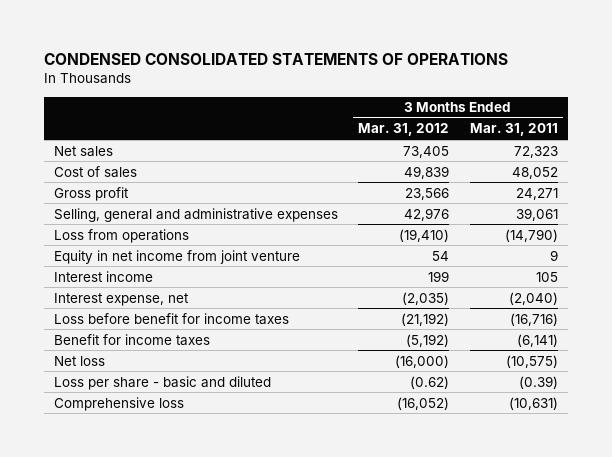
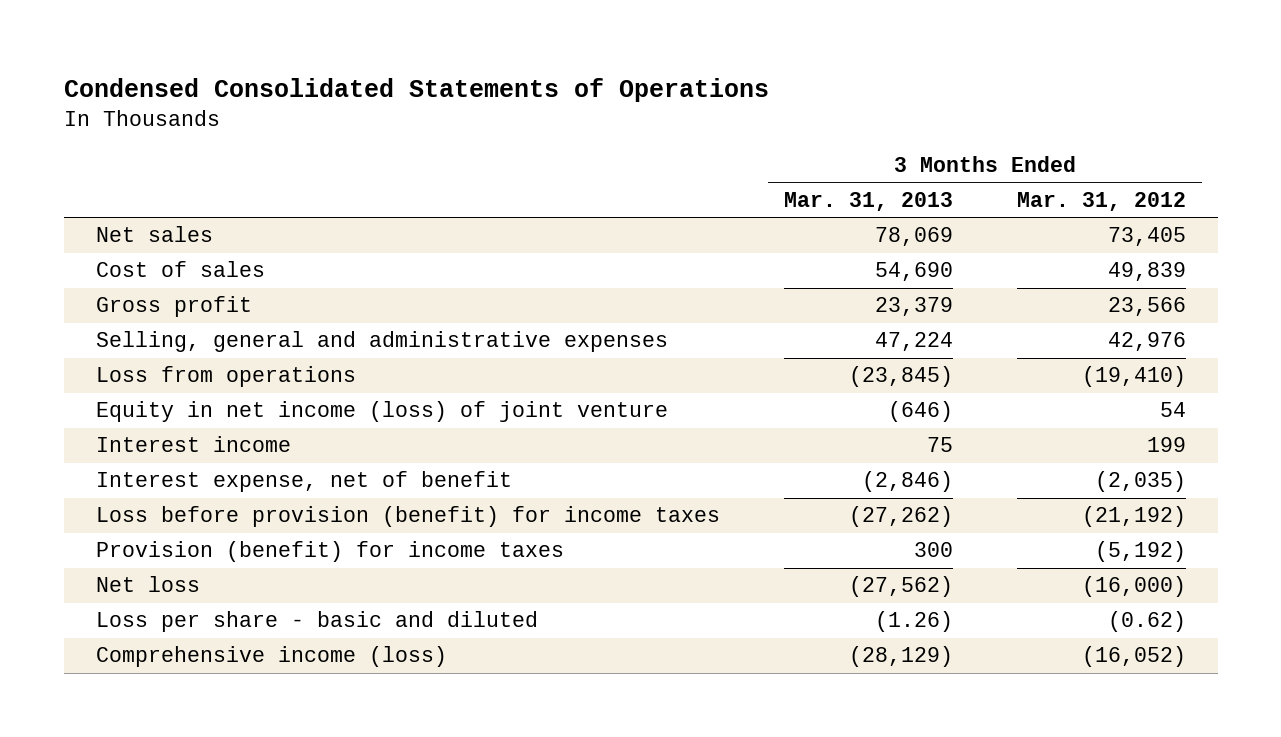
- CONDENSED CONSOLIDATED STATEMENTS OF OPERATIONS
+ Condensed Consolidated Statements of Operations
- | 3 Months Ended Mar. 31, 2012 | 3 Months Ended Mar. 31, 2011
+ | 3 Months Ended Mar. 31, 2013 | 3 Months Ended Mar. 31, 2012
- Equity in net income from joint venture | 54 | 9
+ Equity in net income (loss) of joint venture | (646) | 54
- Interest expense, net | (2,035) | (2,040)
- Loss before benefit for income taxes | (21,192) | (16,716)
- Benefit for income taxes | (5,192) | (6,141)
+ Interest expense, net of benefit | (2,846) | (2,035)
+ Loss before provision (benefit) for income taxes | (27,262) | (21,192)
+ Provision (benefit) for income taxes | 300 | (5,192)
- Comprehensive loss | (16,052) | (10,631)
+ Comprehensive income (loss) | (28,129) | (16,052)

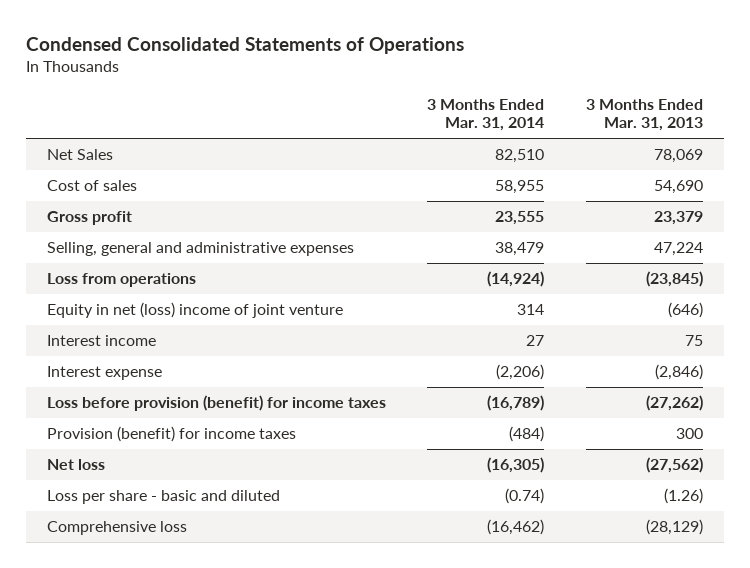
- | 3 Months Ended Mar. 31, 2013 | 3 Months Ended Mar. 31, 2012
+ | 3 Months Ended Mar. 31, 2014 | 3 Months Ended Mar. 31, 2013
- Net sales | 78,069 | 73,405
+ Net Sales | 82,510 | 78,069
- Equity in net income (loss) of joint venture | (646) | 54
+ Equity in net (loss) income of joint venture | 314 | (646)
- Interest expense, net of benefit | (2,846) | (2,035)
+ Interest expense | (2,206) | (2,846)
- Comprehensive income (loss) | (28,129) | (16,052)
+ Comprehensive loss | (16,462) | (28,129)

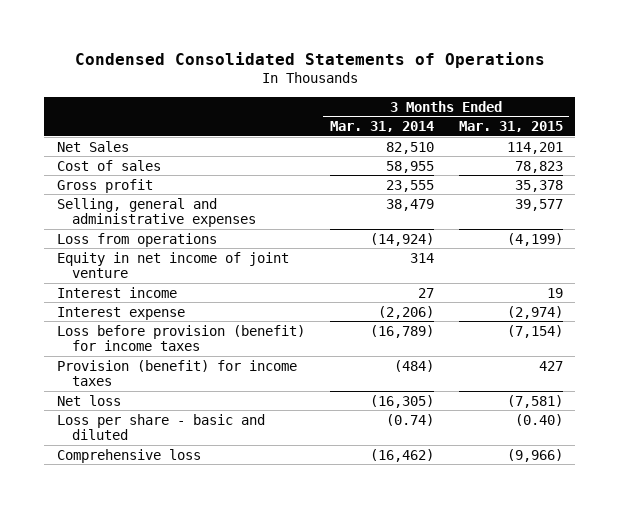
- | 3 Months Ended Mar. 31, 2014 | 3 Months Ended Mar. 31, 2013
+ | 3 Months Ended Mar. 31, 2014 | 3 Months Ended Mar. 31, 2015
- Equity in net (loss) income of joint venture | 314 | (646)
+ Equity in net income of joint venture | 314 |

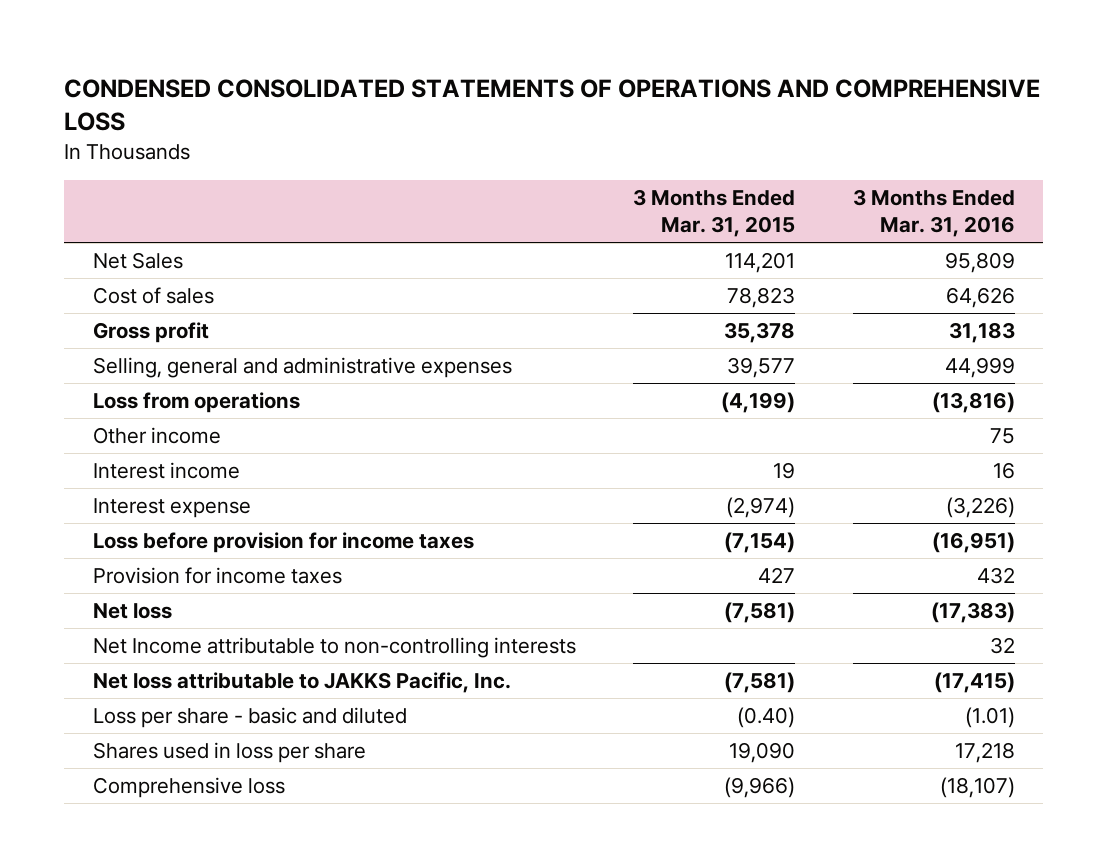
- Condensed Consolidated Statements of Operations
+ CONDENSED CONSOLIDATED STATEMENTS OF OPERATIONS AND COMPREHENSIVE LOSS
- | 3 Months Ended Mar. 31, 2014 | 3 Months Ended Mar. 31, 2015
+ | 3 Months Ended Mar. 31, 2015 | 3 Months Ended Mar. 31, 2016
- Equity in net income of joint venture | 314 |
+ Other income | | 75
- Loss before provision (benefit) for income taxes | (16,789) | (7,154)
- Provision (benefit) for income taxes | (484) | 427
+ Loss before provision for income taxes | (7,154) | (16,951)
+ Provision for income taxes | 427 | 432
+ Net Income attributable to non-controlling interests | | 32
+ Net loss attributable to JAKKS Pacific, Inc. | (7,581) | (17,415)
+ Shares used in loss per share | 19,090 | 17,218

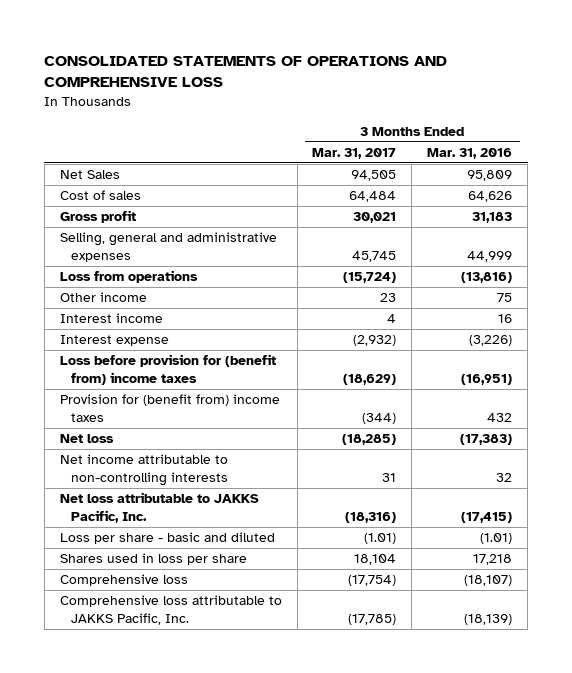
- CONDENSED CONSOLIDATED STATEMENTS OF OPERATIONS AND COMPREHENSIVE LOSS
+ CONSOLIDATED STATEMENTS OF OPERATIONS AND COMPREHENSIVE LOSS
- | 3 Months Ended Mar. 31, 2015 | 3 Months Ended Mar. 31, 2016
+ | 3 Months Ended Mar. 31, 2017 | 3 Months Ended Mar. 31, 2016
- Loss before provision for income taxes | (7,154) | (16,951)
- Provision for income taxes | 427 | 432
+ Loss before provision for (benefit from) income taxes | (18,629) | (16,951)
+ Provision for (benefit from) income taxes | (344) | 432
- Net Income attributable to non-controlling interests | | 32
+ Net income attributable to non-controlling interests | 31 | 32
+ Comprehensive loss attributable to JAKKS Pacific, Inc. | (17,785) | (18,139)

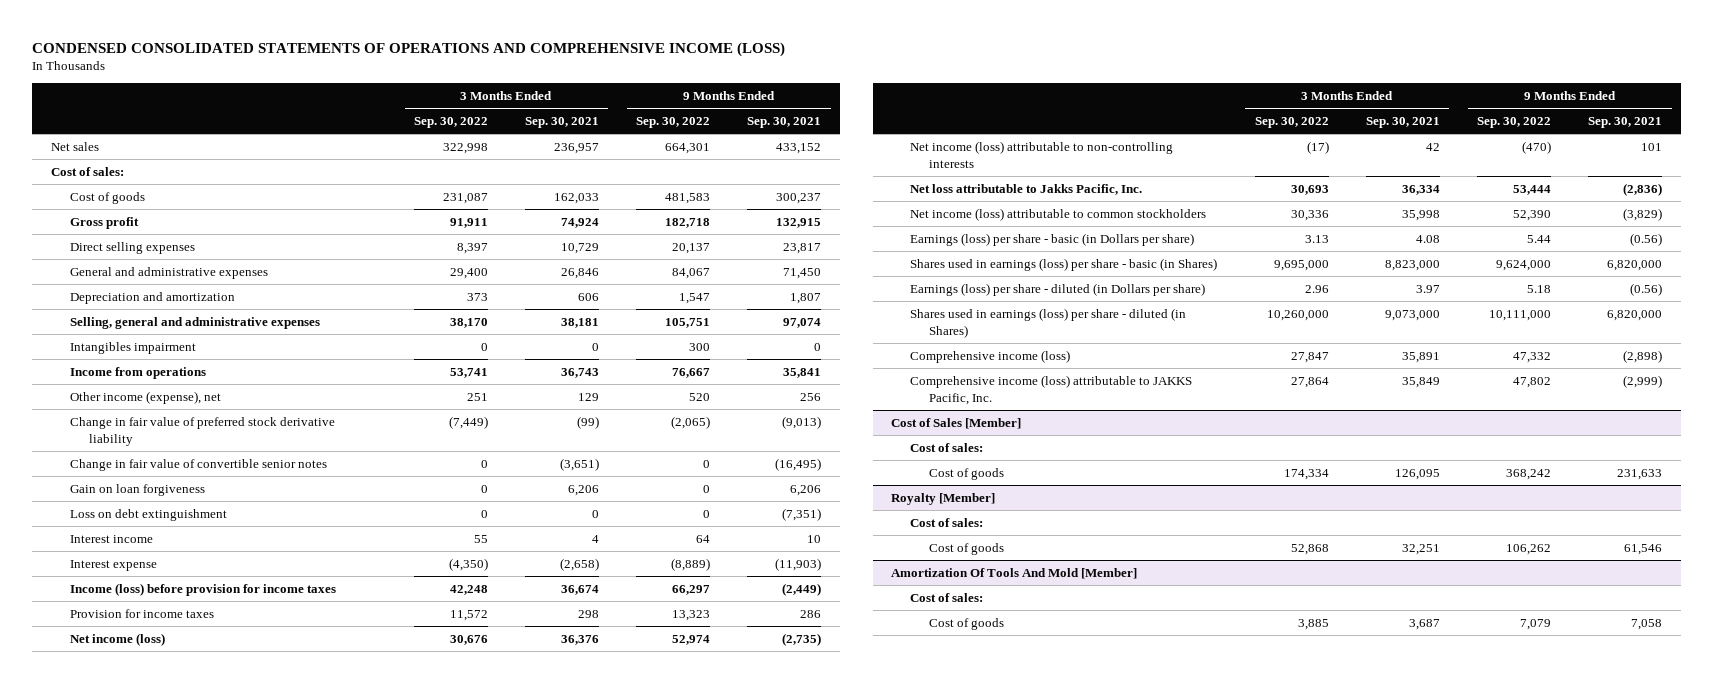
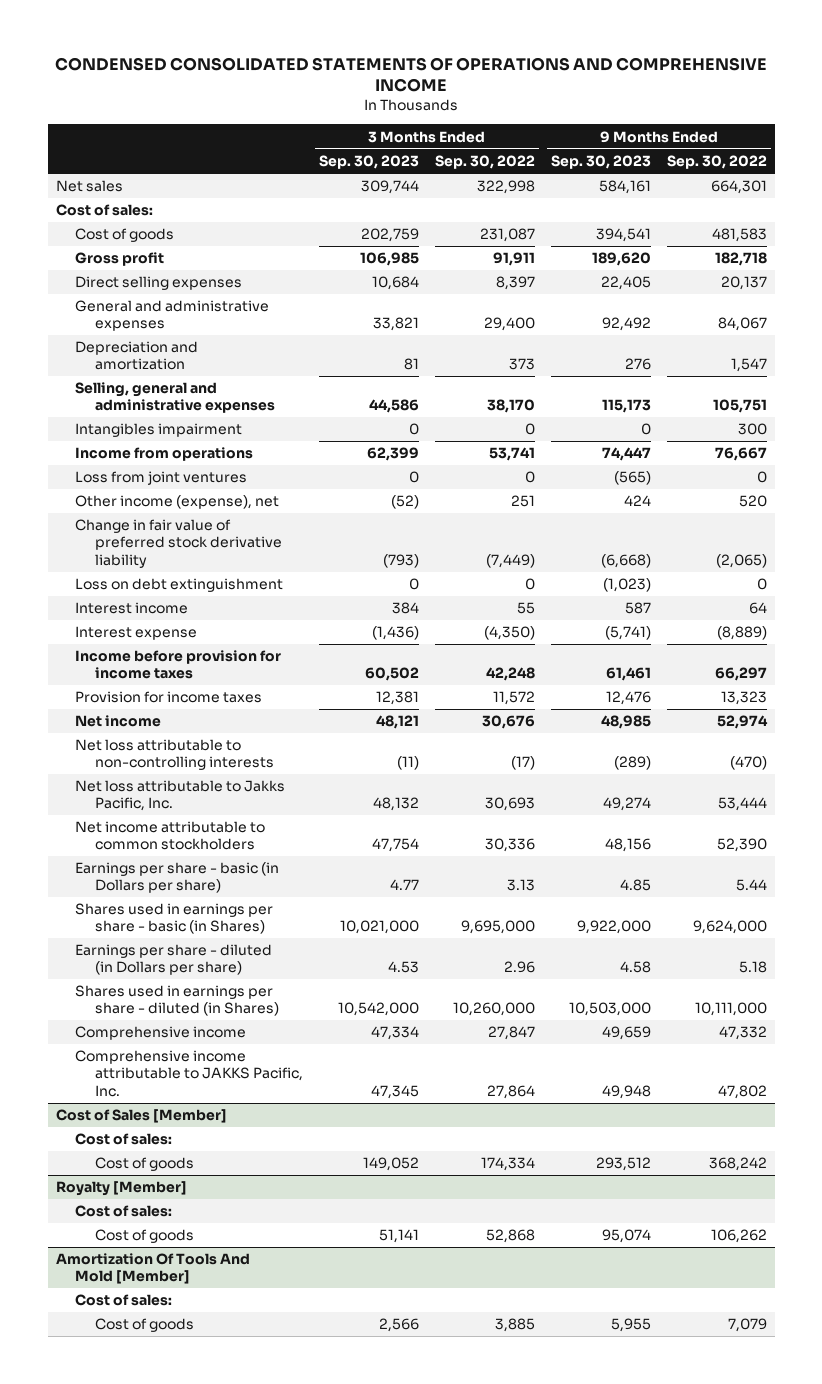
- CONDENSED CONSOLIDATED STATEMENTS OF OPERATIONS AND COMPREHENSIVE INCOME (LOSS)
+ CONDENSED CONSOLIDATED STATEMENTS OF OPERATIONS AND COMPREHENSIVE INCOME
- | 3 Months Ended Sep. 30, 2022 | 3 Months Ended Sep. 30, 2021 | 9 Months Ended Sep. 30, 2022 | 9 Months Ended Sep. 30, 2021
+ | 3 Months Ended Sep. 30, 2023 | 3 Months Ended Sep. 30, 2022 | 9 Months Ended Sep. 30, 2023 | 9 Months Ended Sep. 30, 2022
+ Loss from joint ventures | 0 | 0 | (565) | 0
- Change in fair value of convertible senior notes | 0 | (3,651) | 0 | (16,495)
- Gain on loan forgiveness | 0 | 6,206 | 0 | 6,206
- Income (loss) before provision for income taxes | 42,248 | 36,674 | 66,297 | (2,449)
+ Income before provision for income taxes | 60,502 | 42,248 | 61,461 | 66,297
- Net income (loss) | 30,676 | 36,376 | 52,974 | (2,735)
- Net income (loss) attributable to non-controlling interests | (17) | 42 | (470) | 101
+ Net income | 48,121 | 30,676 | 48,985 | 52,974
+ Net loss attributable to non-controlling interests | (11) | (17) | (289) | (470)
- Net income (loss) attributable to common stockholders | 30,336 | 35,998 | 52,390 | (3,829)
- Earnings (loss) per share - basic (in Dollars per share) | 3.13 | 4.08 | 5.44 | (0.56)
- Shares used in earnings (loss) per share - basic (in Shares) | 9,695,000 | 8,823,000 | 9,624,000 | 6,820,000
- Earnings (loss) per share - diluted (in Dollars per share) | 2.96 | 3.97 | 5.18 | (0.56)
- Shares used in earnings (loss) per share - diluted (in Shares) | 10,260,000 | 9,073,000 | 10,111,000 | 6,820,000
- Comprehensive income (loss) | 27,847 | 35,891 | 47,332 | (2,898)
- Comprehensive income (loss) attributable to JAKKS Pacific, Inc. | 27,864 | 35,849 | 47,802 | (2,999)
+ Net income attributable to common stockholders | 47,754 | 30,336 | 48,156 | 52,390
+ Earnings per share - basic (in Dollars per share) | 4.77 | 3.13 | 4.85 | 5.44
+ Shares used in earnings per share - basic (in Shares) | 10,021,000 | 9,695,000 | 9,922,000 | 9,624,000
+ Earnings per share - diluted (in Dollars per share) | 4.53 | 2.96 | 4.58 | 5.18
+ Shares used in earnings per share - diluted (in Shares) | 10,542,000 | 10,260,000 | 10,503,000 | 10,111,000
+ Comprehensive income | 47,334 | 27,847 | 49,659 | 47,332
+ Comprehensive income attributable to JAKKS Pacific, Inc. | 47,345 | 27,864 | 49,948 | 47,802

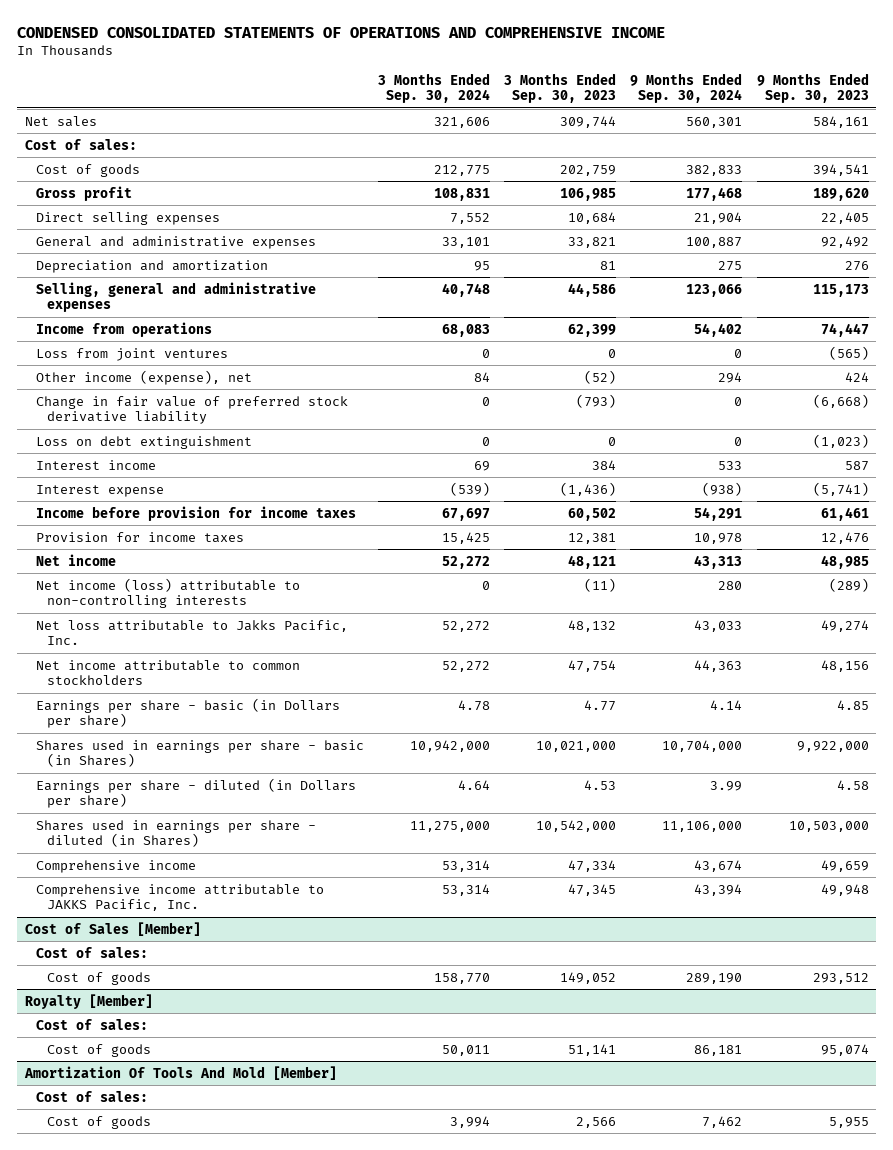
- | 3 Months Ended Sep. 30, 2023 | 3 Months Ended Sep. 30, 2022 | 9 Months Ended Sep. 30, 2023 | 9 Months Ended Sep. 30, 2022
+ | 3 Months Ended Sep. 30, 2024 | 3 Months Ended Sep. 30, 2023 | 9 Months Ended Sep. 30, 2024 | 9 Months Ended Sep. 30, 2023
- Intangibles impairment | 0 | 0 | 0 | 300
- Net loss attributable to non-controlling interests | (11) | (17) | (289) | (470)
+ Net income (loss) attributable to non-controlling interests | 0 | (11) | 280 | (289)

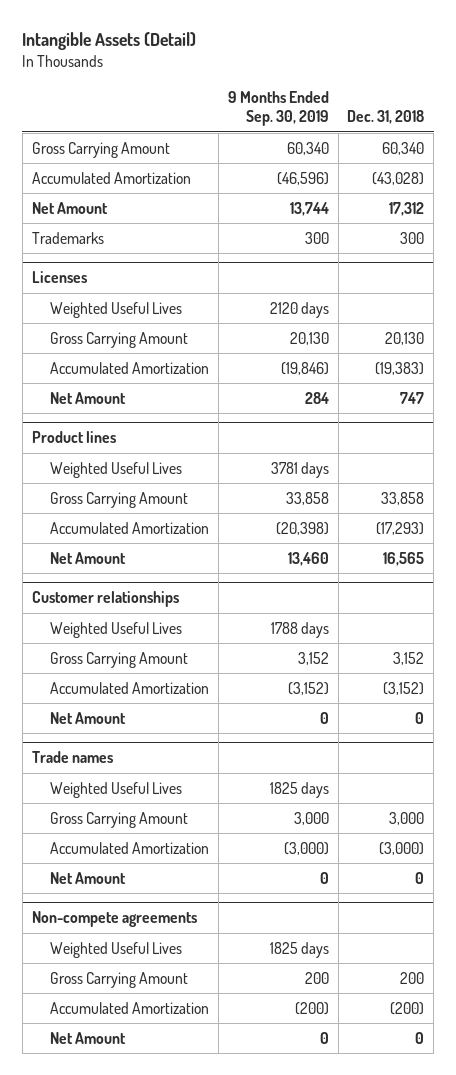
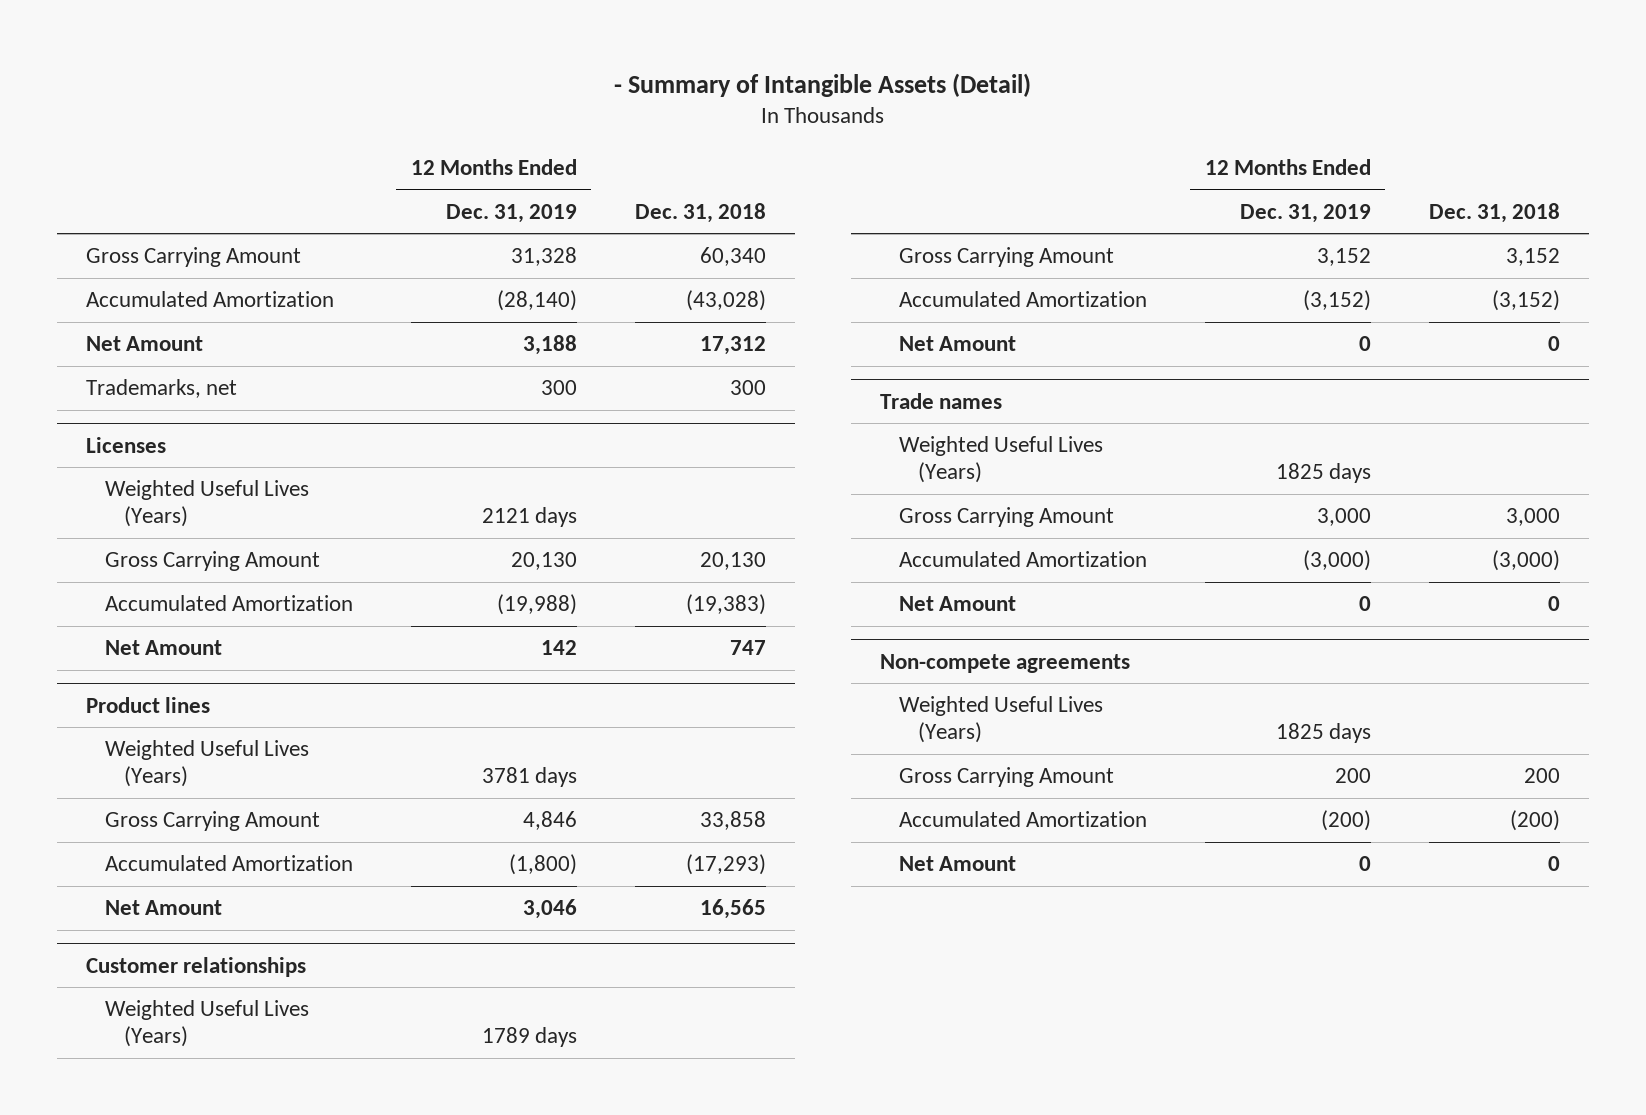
- Intangible Assets (Detail)
+ - Summary of Intangible Assets (Detail)
- | 9 Months Ended Sep. 30, 2019 | Dec. 31, 2018
+ | 12 Months Ended Dec. 31, 2019 | Dec. 31, 2018
- Trademarks | 300 | 300
+ Trademarks, net | 300 | 300
@ Licenses
- Weighted Useful Lives | 2120 days |
+ Weighted Useful Lives (Years) | 2121 days |
@ Product lines
- Weighted Useful Lives | 3781 days |
+ Weighted Useful Lives (Years) | 3781 days |
@ Customer relationships
- Weighted Useful Lives | 1788 days |
+ Weighted Useful Lives (Years) | 1789 days |
@ Trade names
- Weighted Useful Lives | 1825 days |
+ Weighted Useful Lives (Years) | 1825 days |
@ Non-compete agreements
- Weighted Useful Lives | 1825 days |
+ Weighted Useful Lives (Years) | 1825 days |

